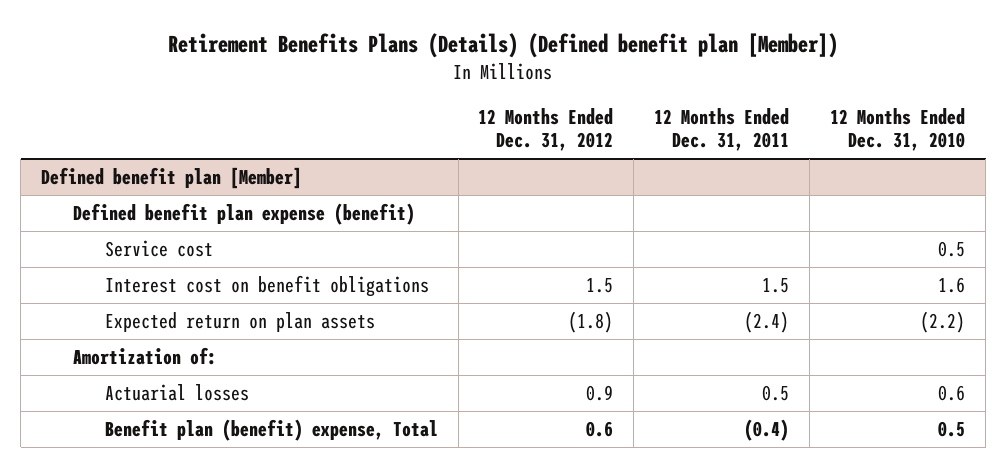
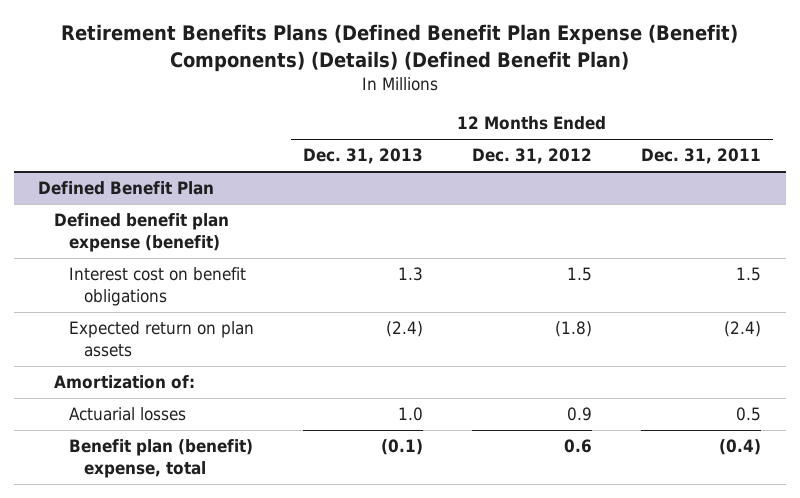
- Retirement Benefits Plans (Details) (Defined benefit plan [Member])
+ Retirement Benefits Plans (Defined Benefit Plan Expense (Benefit) Components) (Details) (Defined Benefit Plan)
- | 12 Months Ended Dec. 31, 2012 | 12 Months Ended Dec. 31, 2011 | 12 Months Ended Dec. 31, 2010
+ | 12 Months Ended Dec. 31, 2013 | 12 Months Ended Dec. 31, 2012 | 12 Months Ended Dec. 31, 2011
- Defined benefit plan [Member]
+ Defined Benefit Plan
- Service cost | | | 0.5
- Benefit plan (benefit) expense, Total | 0.6 | (0.4) | 0.5
+ Benefit plan (benefit) expense, total | (0.1) | 0.6 | (0.4)

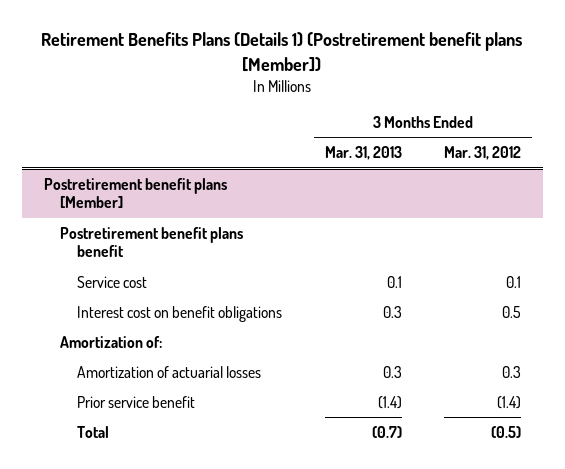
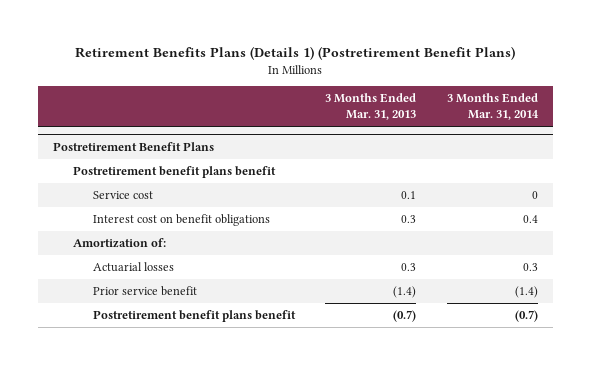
- Retirement Benefits Plans (Details 1) (Postretirement benefit plans [Member])
+ Retirement Benefits Plans (Details 1) (Postretirement Benefit Plans)
- | 3 Months Ended Mar. 31, 2013 | 3 Months Ended Mar. 31, 2012
+ | 3 Months Ended Mar. 31, 2013 | 3 Months Ended Mar. 31, 2014
- Postretirement benefit plans [Member]
+ Postretirement Benefit Plans
- Amortization of actuarial losses | 0.3 | 0.3
+ Actuarial losses | 0.3 | 0.3
- Total | (0.7) | (0.5)
+ Postretirement benefit plans benefit | (0.7) | (0.7)

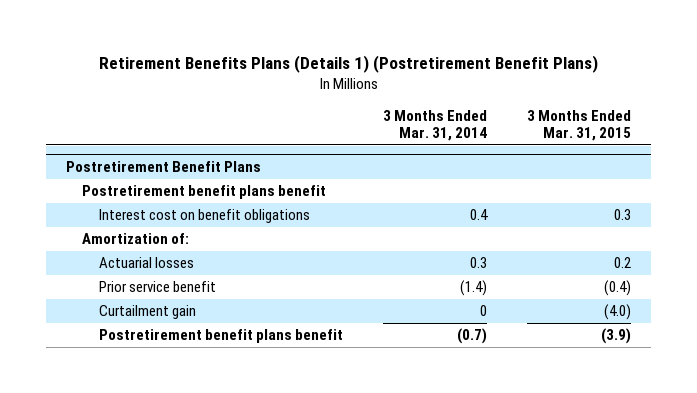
- | 3 Months Ended Mar. 31, 2013 | 3 Months Ended Mar. 31, 2014
+ | 3 Months Ended Mar. 31, 2014 | 3 Months Ended Mar. 31, 2015
@ Postretirement Benefit Plans
- Service cost | 0.1 | 0
+ Curtailment gain | 0 | (4.0)

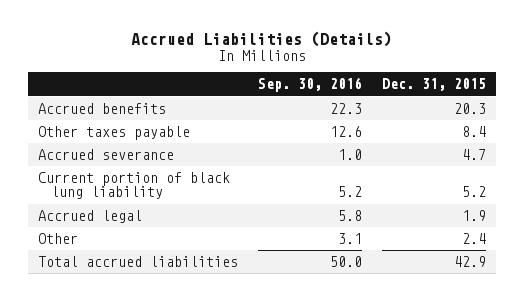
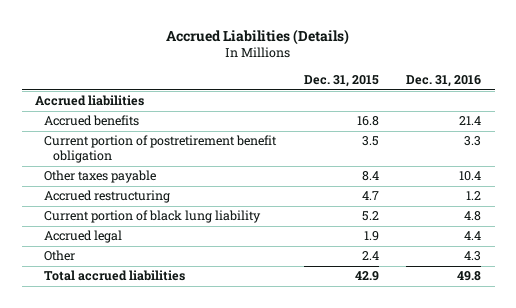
- | Sep. 30, 2016 | Dec. 31, 2015
+ | Dec. 31, 2015 | Dec. 31, 2016
- Accrued benefits | 22.3 | 20.3
+ Accrued liabilities
+ Accrued benefits | 16.8 | 21.4
+ Current portion of postretirement benefit obligation | 3.5 | 3.3
- Accrued severance | 1.0 | 4.7
+ Accrued restructuring | 4.7 | 1.2

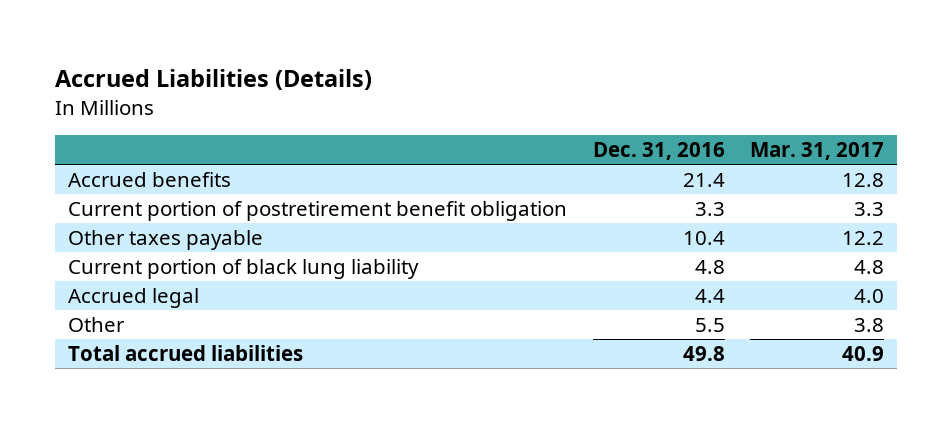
- | Dec. 31, 2015 | Dec. 31, 2016
+ | Dec. 31, 2016 | Mar. 31, 2017
- Accrued liabilities
- Accrued restructuring | 4.7 | 1.2
- Other | 2.4 | 4.3
+ Other | 5.5 | 3.8

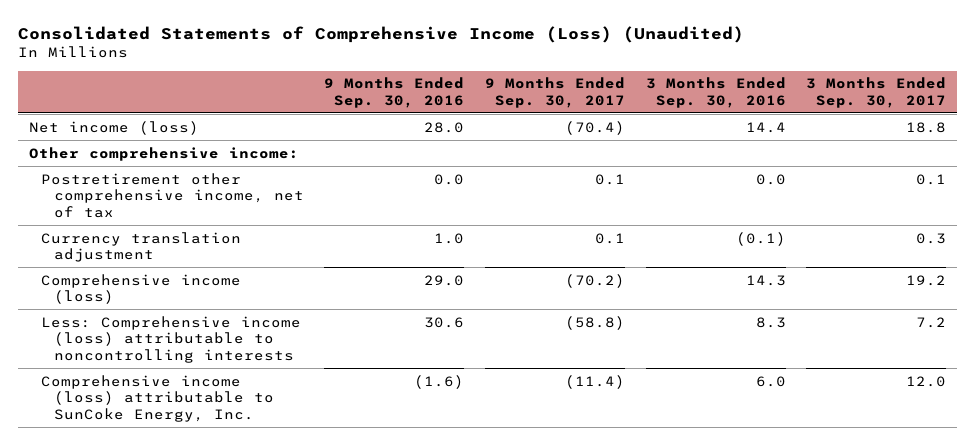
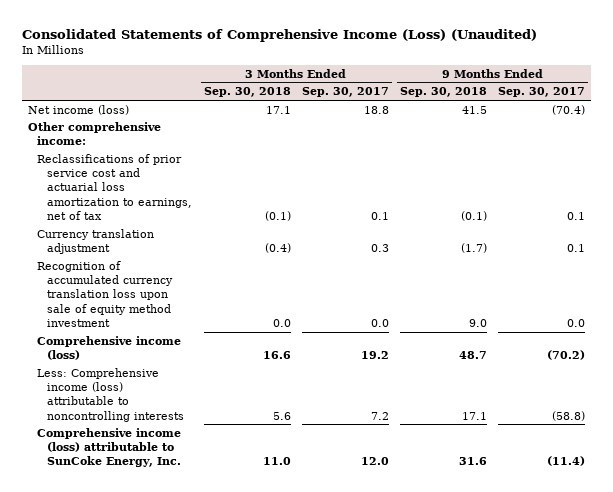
- | 9 Months Ended Sep. 30, 2016 | 9 Months Ended Sep. 30, 2017 | 3 Months Ended Sep. 30, 2016 | 3 Months Ended Sep. 30, 2017
+ | 3 Months Ended Sep. 30, 2018 | 3 Months Ended Sep. 30, 2017 | 9 Months Ended Sep. 30, 2018 | 9 Months Ended Sep. 30, 2017
- Postretirement other comprehensive income, net of tax | 0.0 | 0.1 | 0.0 | 0.1
+ Reclassifications of prior service cost and actuarial loss amortization to earnings, net of tax | (0.1) | 0.1 | (0.1) | 0.1
+ Recognition of accumulated currency translation loss upon sale of equity method investment | 0.0 | 0.0 | 9.0 | 0.0

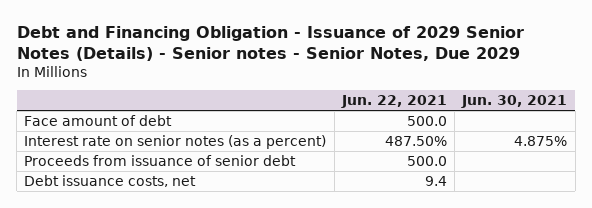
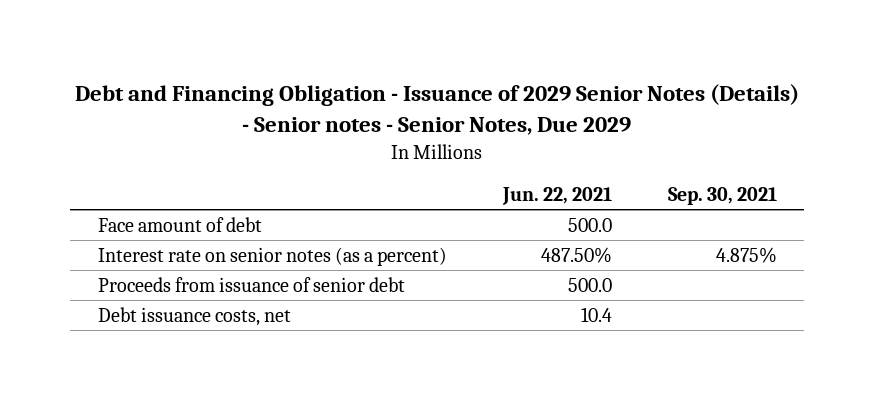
- | Jun. 22, 2021 | Jun. 30, 2021
+ | Jun. 22, 2021 | Sep. 30, 2021
- Debt issuance costs, net | 9.4 |
+ Debt issuance costs, net | 10.4 |

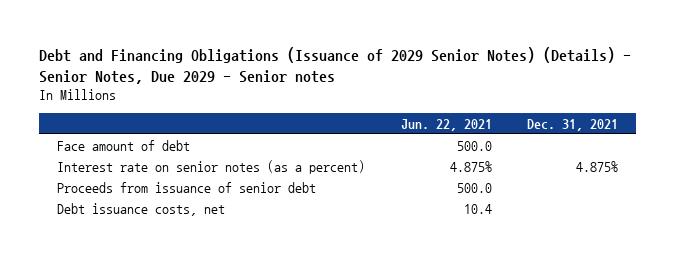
- Debt and Financing Obligation - Issuance of 2029 Senior Notes (Details) - Senior notes - Senior Notes, Due 2029
+ Debt and Financing Obligations (Issuance of 2029 Senior Notes) (Details) - Senior Notes, Due 2029 - Senior notes
- | Jun. 22, 2021 | Sep. 30, 2021
+ | Jun. 22, 2021 | Dec. 31, 2021
- Interest rate on senior notes (as a percent) | 487.50% | 4.875%
+ Interest rate on senior notes (as a percent) | 4.875% | 4.875%

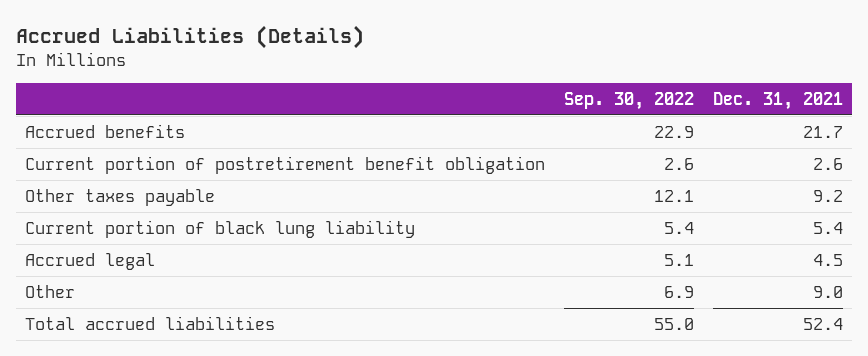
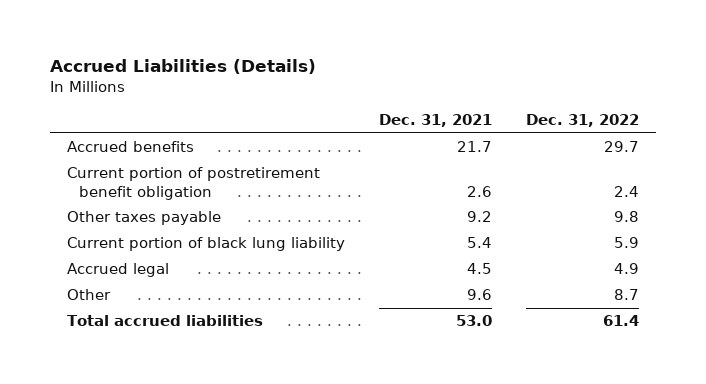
- | Sep. 30, 2022 | Dec. 31, 2021
+ | Dec. 31, 2021 | Dec. 31, 2022
- Other | 6.9 | 9.0
- Total accrued liabilities | 55.0 | 52.4
+ Other | 9.6 | 8.7
+ Total accrued liabilities | 53.0 | 61.4

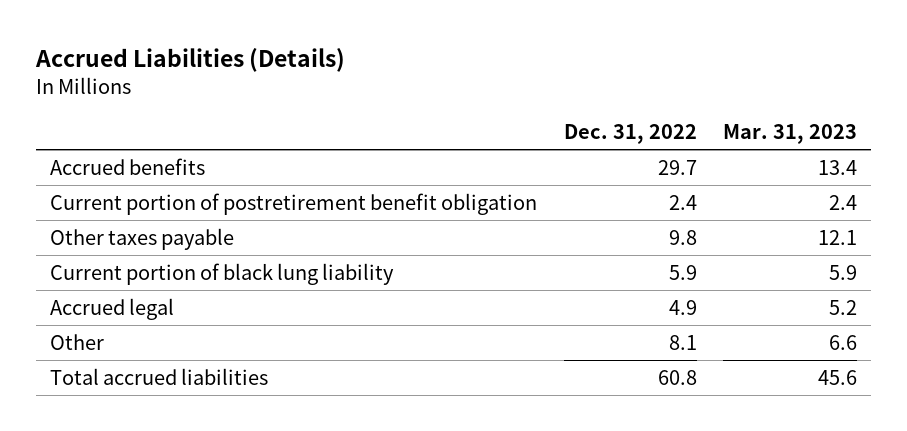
- | Dec. 31, 2021 | Dec. 31, 2022
+ | Dec. 31, 2022 | Mar. 31, 2023
- Other | 9.6 | 8.7
- Total accrued liabilities | 53.0 | 61.4
+ Other | 8.1 | 6.6
+ Total accrued liabilities | 60.8 | 45.6

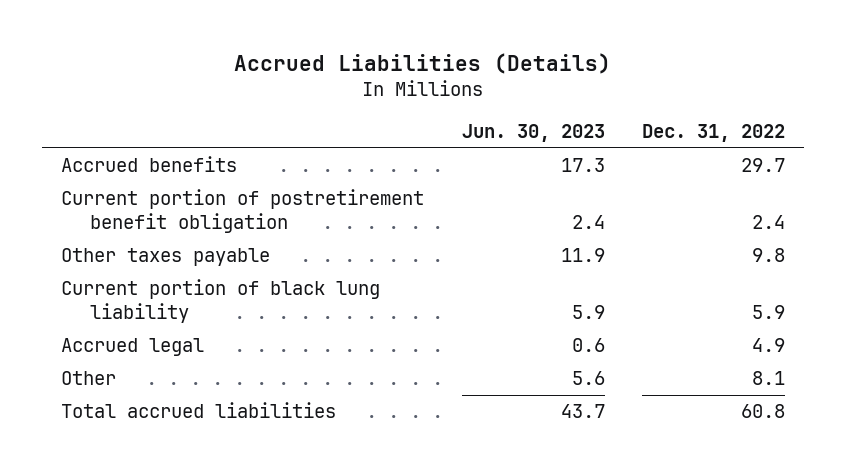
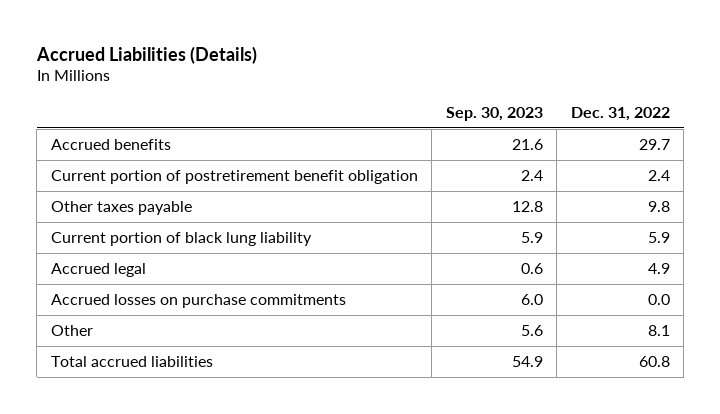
- | Jun. 30, 2023 | Dec. 31, 2022
+ | Sep. 30, 2023 | Dec. 31, 2022
+ Accrued losses on purchase commitments | 6.0 | 0.0

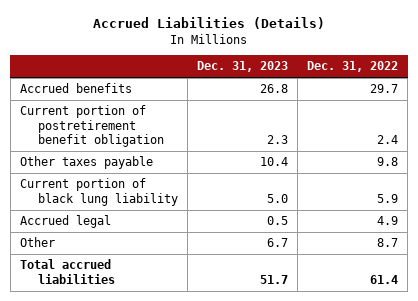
- | Sep. 30, 2023 | Dec. 31, 2022
+ | Dec. 31, 2023 | Dec. 31, 2022
- Accrued losses on purchase commitments | 6.0 | 0.0
- Other | 5.6 | 8.1
- Total accrued liabilities | 54.9 | 60.8
+ Other | 6.7 | 8.7
+ Total accrued liabilities | 51.7 | 61.4

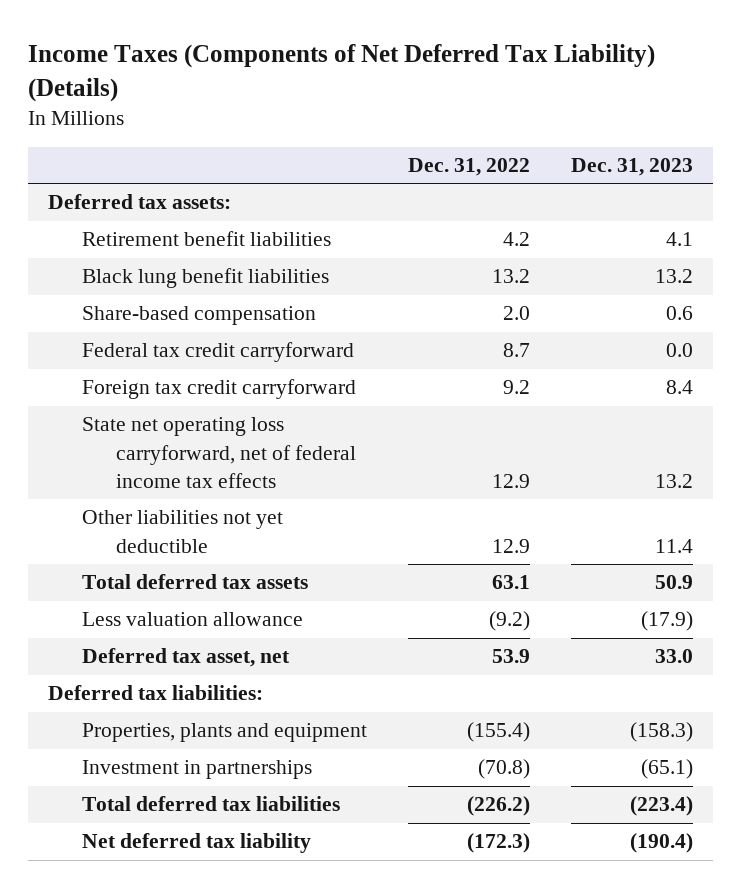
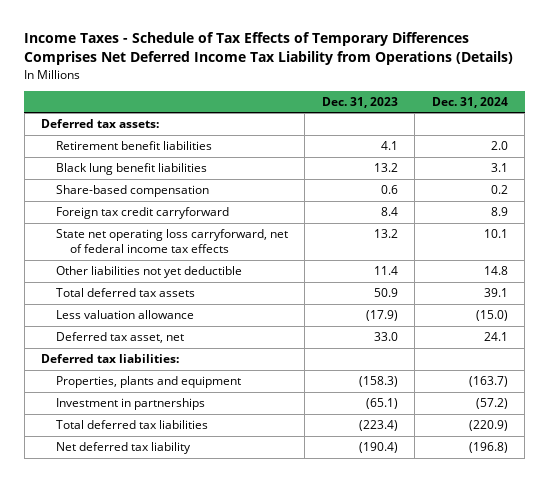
- Income Taxes (Components of Net Deferred Tax Liability) (Details)
+ Income Taxes - Schedule of Tax Effects of Temporary Differences Comprises Net Deferred Income Tax Liability from Operations (Details)
- | Dec. 31, 2022 | Dec. 31, 2023
+ | Dec. 31, 2023 | Dec. 31, 2024
- Federal tax credit carryforward | 8.7 | 0.0

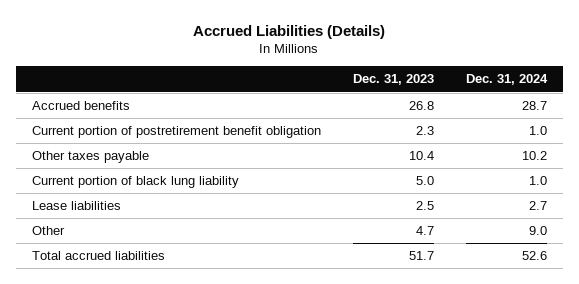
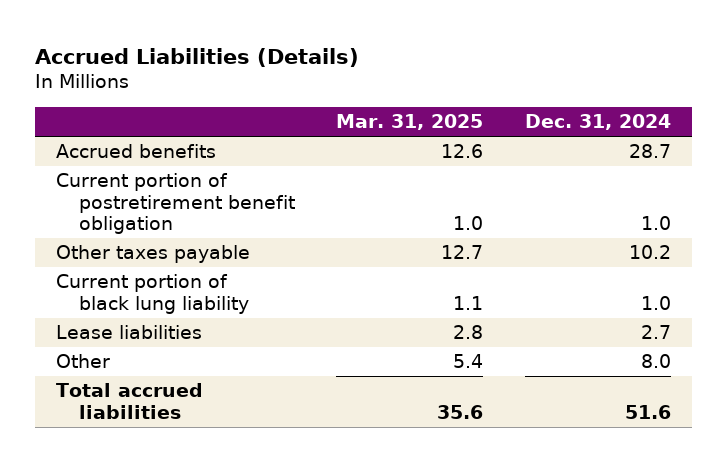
- | Dec. 31, 2023 | Dec. 31, 2024
+ | Mar. 31, 2025 | Dec. 31, 2024
- Other | 4.7 | 9.0
- Total accrued liabilities | 51.7 | 52.6
+ Other | 5.4 | 8.0
+ Total accrued liabilities | 35.6 | 51.6

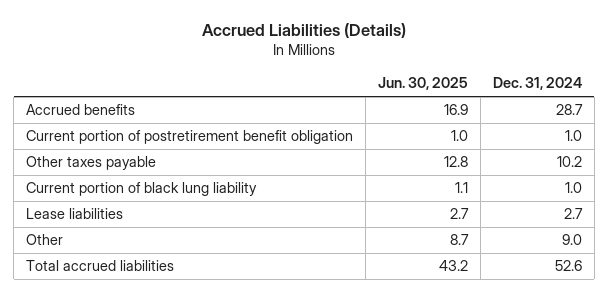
- | Mar. 31, 2025 | Dec. 31, 2024
+ | Jun. 30, 2025 | Dec. 31, 2024
- Other | 5.4 | 8.0
- Total accrued liabilities | 35.6 | 51.6
+ Other | 8.7 | 9.0
+ Total accrued liabilities | 43.2 | 52.6

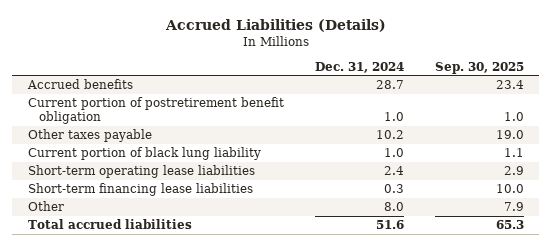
- | Jun. 30, 2025 | Dec. 31, 2024
+ | Dec. 31, 2024 | Sep. 30, 2025
- Lease liabilities | 2.7 | 2.7
- Other | 8.7 | 9.0
- Total accrued liabilities | 43.2 | 52.6
+ Short-term operating lease liabilities | 2.4 | 2.9
+ Short-term financing lease liabilities | 0.3 | 10.0
+ Other | 8.0 | 7.9
+ Total accrued liabilities | 51.6 | 65.3

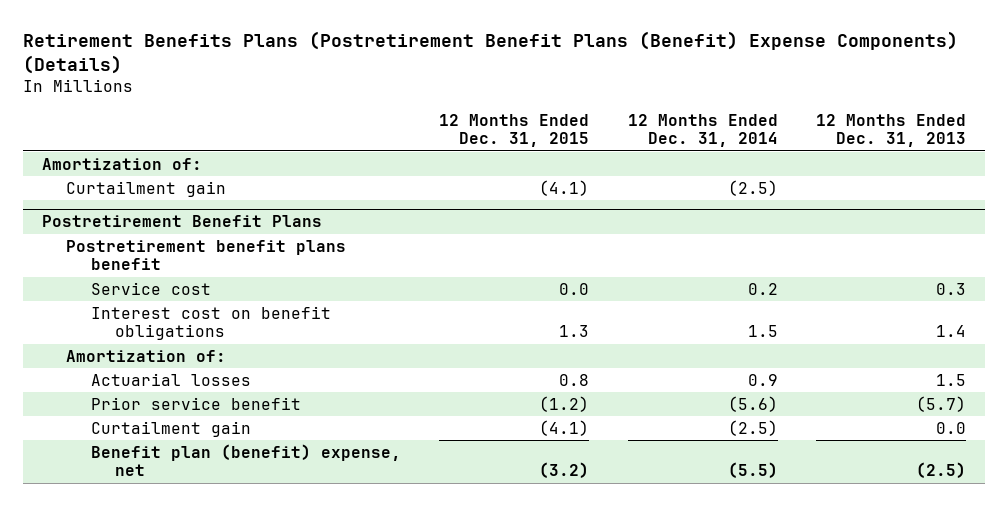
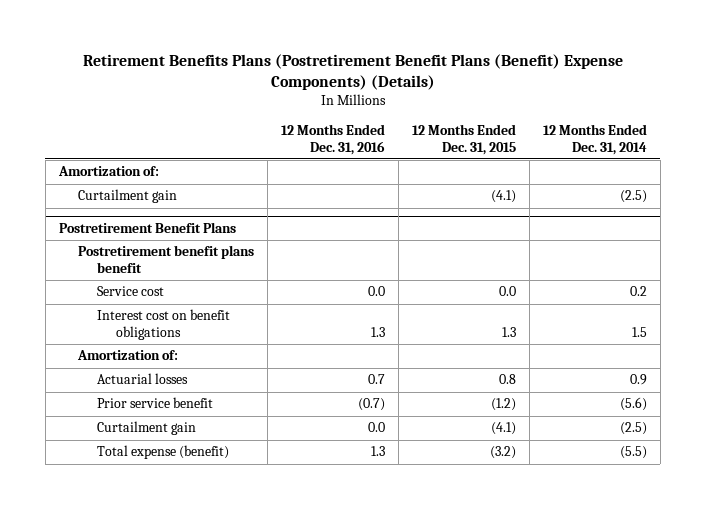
- | 12 Months Ended Dec. 31, 2015 | 12 Months Ended Dec. 31, 2014 | 12 Months Ended Dec. 31, 2013
+ | 12 Months Ended Dec. 31, 2016 | 12 Months Ended Dec. 31, 2015 | 12 Months Ended Dec. 31, 2014
@ Postretirement Benefit Plans
- Benefit plan (benefit) expense, net | (3.2) | (5.5) | (2.5)
+ Total expense (benefit) | 1.3 | (3.2) | (5.5)

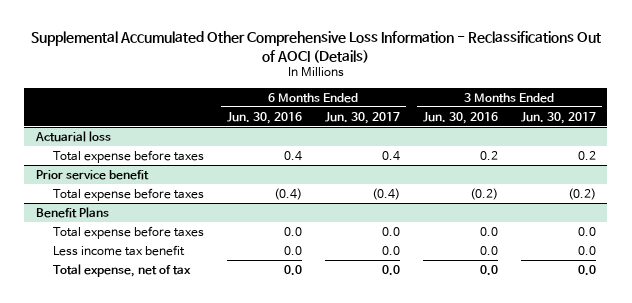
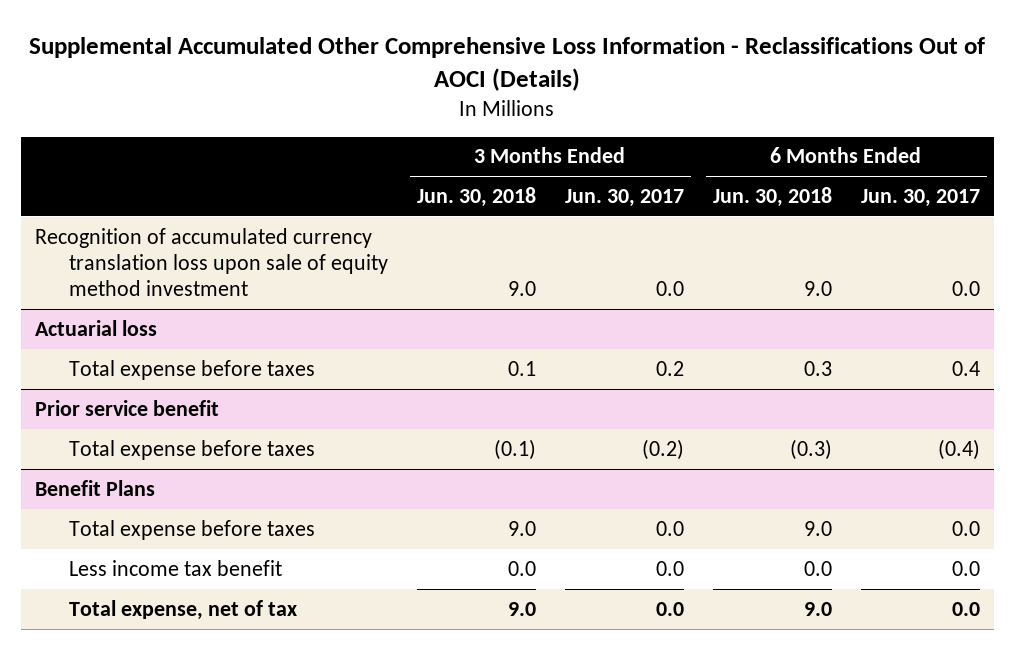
- | 6 Months Ended Jun. 30, 2016 | 6 Months Ended Jun. 30, 2017 | 3 Months Ended Jun. 30, 2016 | 3 Months Ended Jun. 30, 2017
+ | 3 Months Ended Jun. 30, 2018 | 3 Months Ended Jun. 30, 2017 | 6 Months Ended Jun. 30, 2018 | 6 Months Ended Jun. 30, 2017
+ Recognition of accumulated currency translation loss upon sale of equity method investment | 9.0 | 0.0 | 9.0 | 0.0

